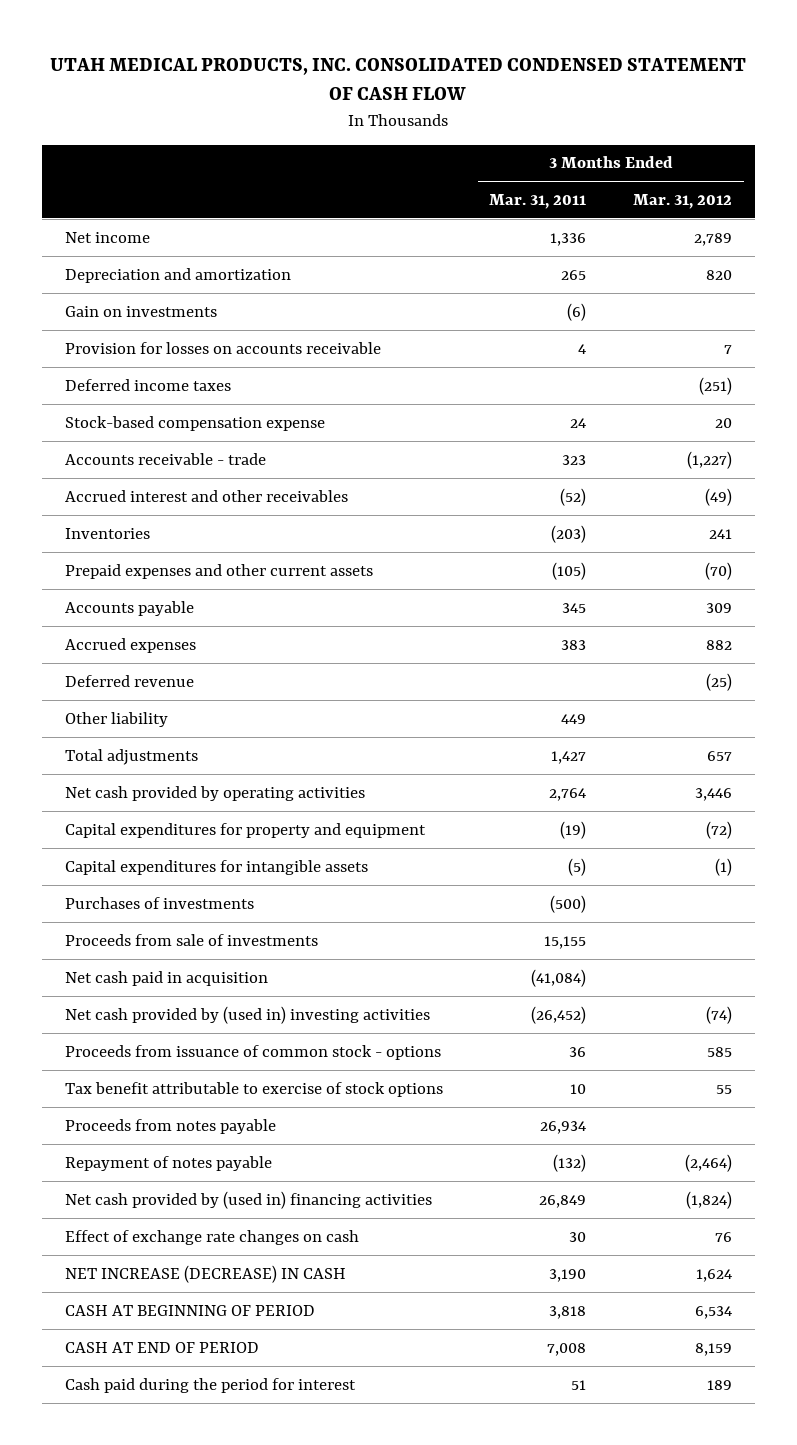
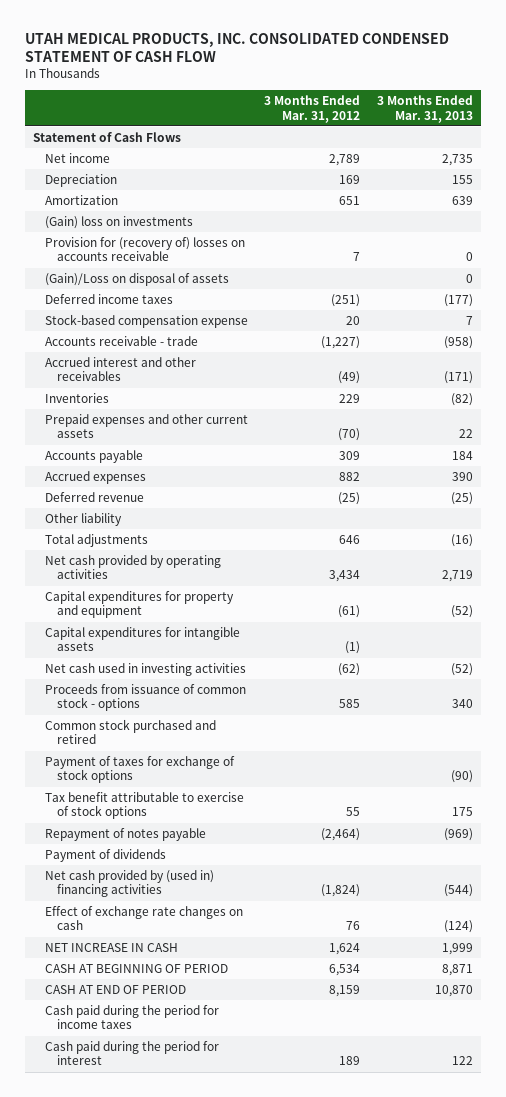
- | 3 Months Ended Mar. 31, 2011 | 3 Months Ended Mar. 31, 2012
+ | 3 Months Ended Mar. 31, 2012 | 3 Months Ended Mar. 31, 2013
+ Statement of Cash Flows
- Depreciation and amortization | 265 | 820
- Gain on investments | (6) |
- Provision for losses on accounts receivable | 4 | 7
+ Depreciation | 169 | 155
+ Amortization | 651 | 639
+ (Gain) loss on investments
+ Provision for (recovery of) losses on accounts receivable | 7 | 0
+ (Gain)/Loss on disposal of assets | | 0
- Inventories | (203) | 241
+ Inventories | 229 | (82)
- Total adjustments | 1,427 | 657
- Net cash provided by operating activities | 2,764 | 3,446
- Capital expenditures for property and equipment | (19) | (72)
+ Total adjustments | 646 | (16)
+ Net cash provided by operating activities | 3,434 | 2,719
+ Capital expenditures for property and equipment | (61) | (52)
- Purchases of investments | (500) |
- Proceeds from sale of investments | 15,155 |
- Net cash paid in acquisition | (41,084) |
- Net cash provided by (used in) investing activities | (26,452) | (74)
+ Net cash used in investing activities | (62) | (52)
+ Common stock purchased and retired
+ Payment of taxes for exchange of stock options | | (90)
- Proceeds from notes payable | 26,934 |
+ Payment of dividends
- NET INCREASE (DECREASE) IN CASH | 3,190 | 1,624
+ NET INCREASE IN CASH | 1,624 | 1,999
+ Cash paid during the period for income taxes

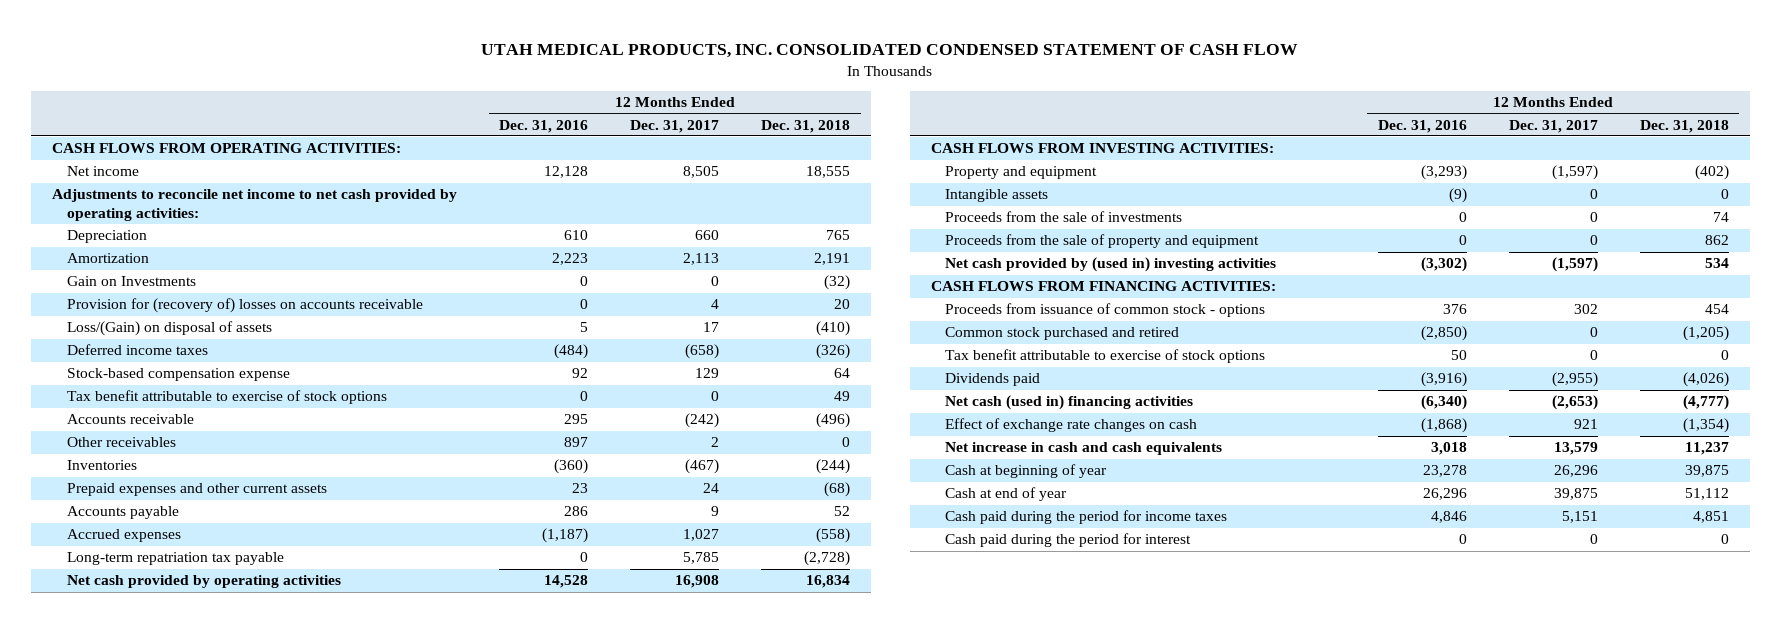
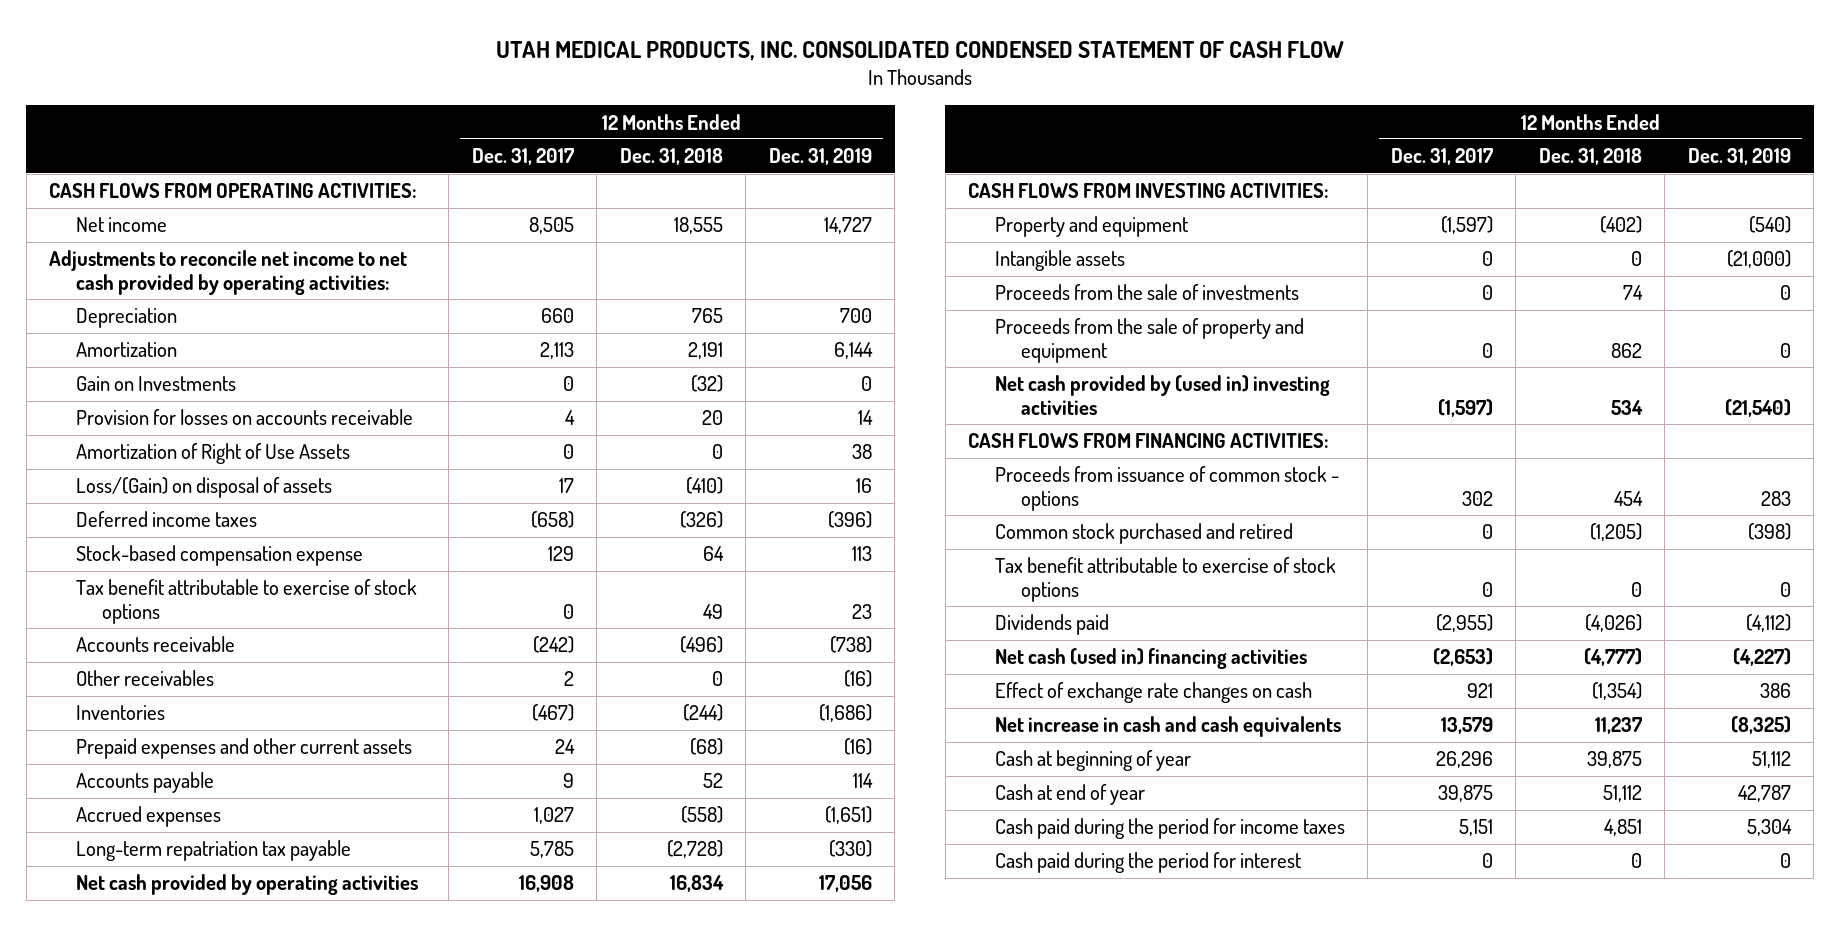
- | 12 Months Ended Dec. 31, 2016 | 12 Months Ended Dec. 31, 2017 | 12 Months Ended Dec. 31, 2018
+ | 12 Months Ended Dec. 31, 2017 | 12 Months Ended Dec. 31, 2018 | 12 Months Ended Dec. 31, 2019
- Provision for (recovery of) losses on accounts receivable | 0 | 4 | 20
+ Provision for losses on accounts receivable | 4 | 20 | 14
+ Amortization of Right of Use Assets | 0 | 0 | 38

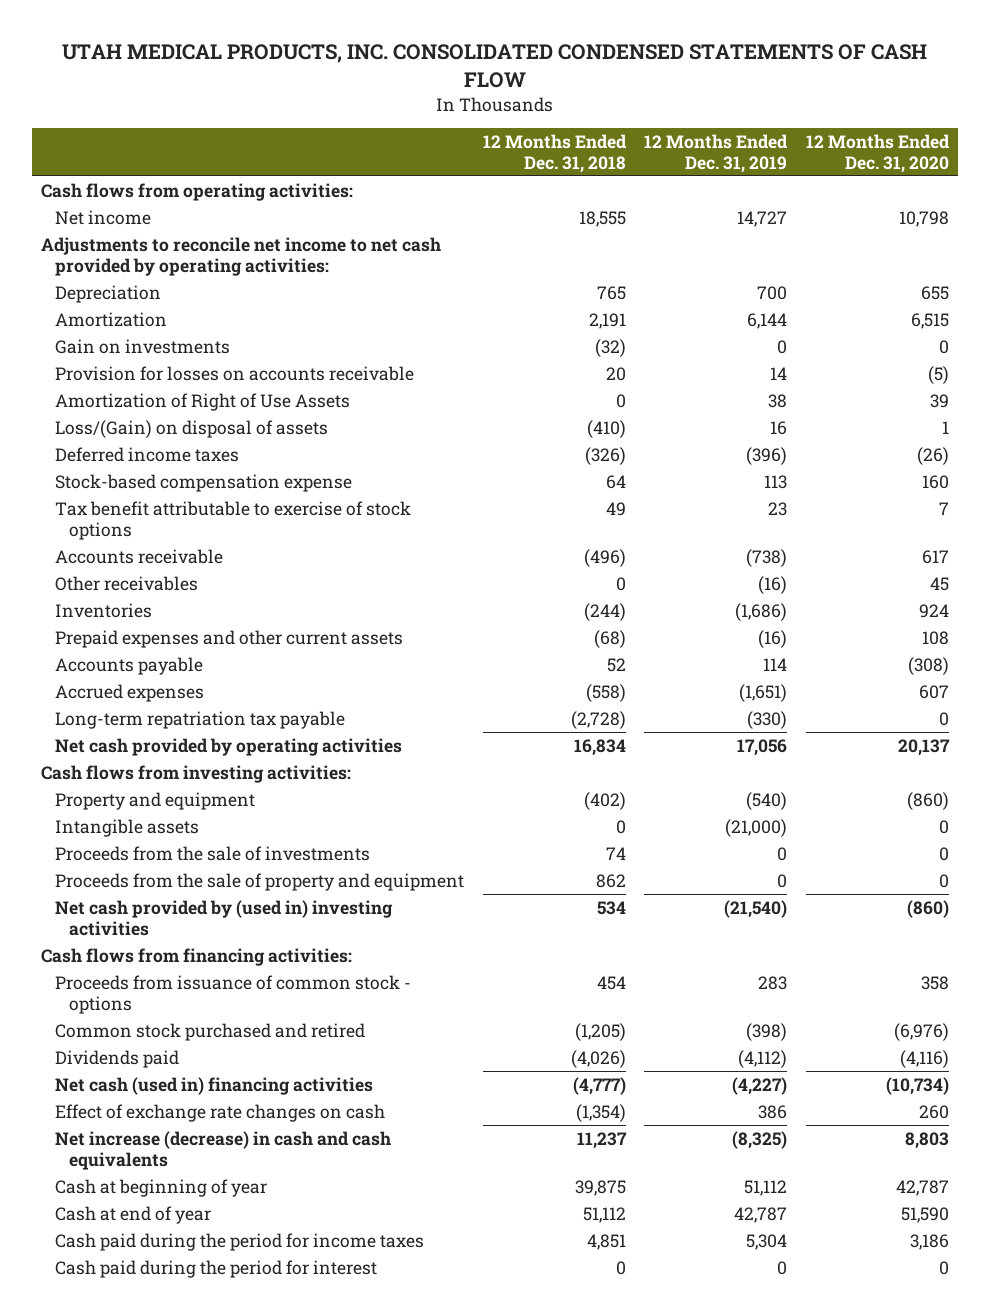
- UTAH MEDICAL PRODUCTS, INC. CONSOLIDATED CONDENSED STATEMENT OF CASH FLOW
+ UTAH MEDICAL PRODUCTS, INC. CONSOLIDATED CONDENSED STATEMENTS OF CASH FLOW
- | 12 Months Ended Dec. 31, 2017 | 12 Months Ended Dec. 31, 2018 | 12 Months Ended Dec. 31, 2019
+ | 12 Months Ended Dec. 31, 2018 | 12 Months Ended Dec. 31, 2019 | 12 Months Ended Dec. 31, 2020
- CASH FLOWS FROM OPERATING ACTIVITIES:
+ Cash flows from operating activities:
- Gain on Investments | 0 | (32) | 0
+ Gain on investments | (32) | 0 | 0
- CASH FLOWS FROM INVESTING ACTIVITIES:
+ Cash flows from investing activities:
- CASH FLOWS FROM FINANCING ACTIVITIES:
+ Cash flows from financing activities:
- Tax benefit attributable to exercise of stock options | 0 | 0 | 0
- Net increase in cash and cash equivalents | 13,579 | 11,237 | (8,325)
+ Net increase (decrease) in cash and cash equivalents | 11,237 | (8,325) | 8,803

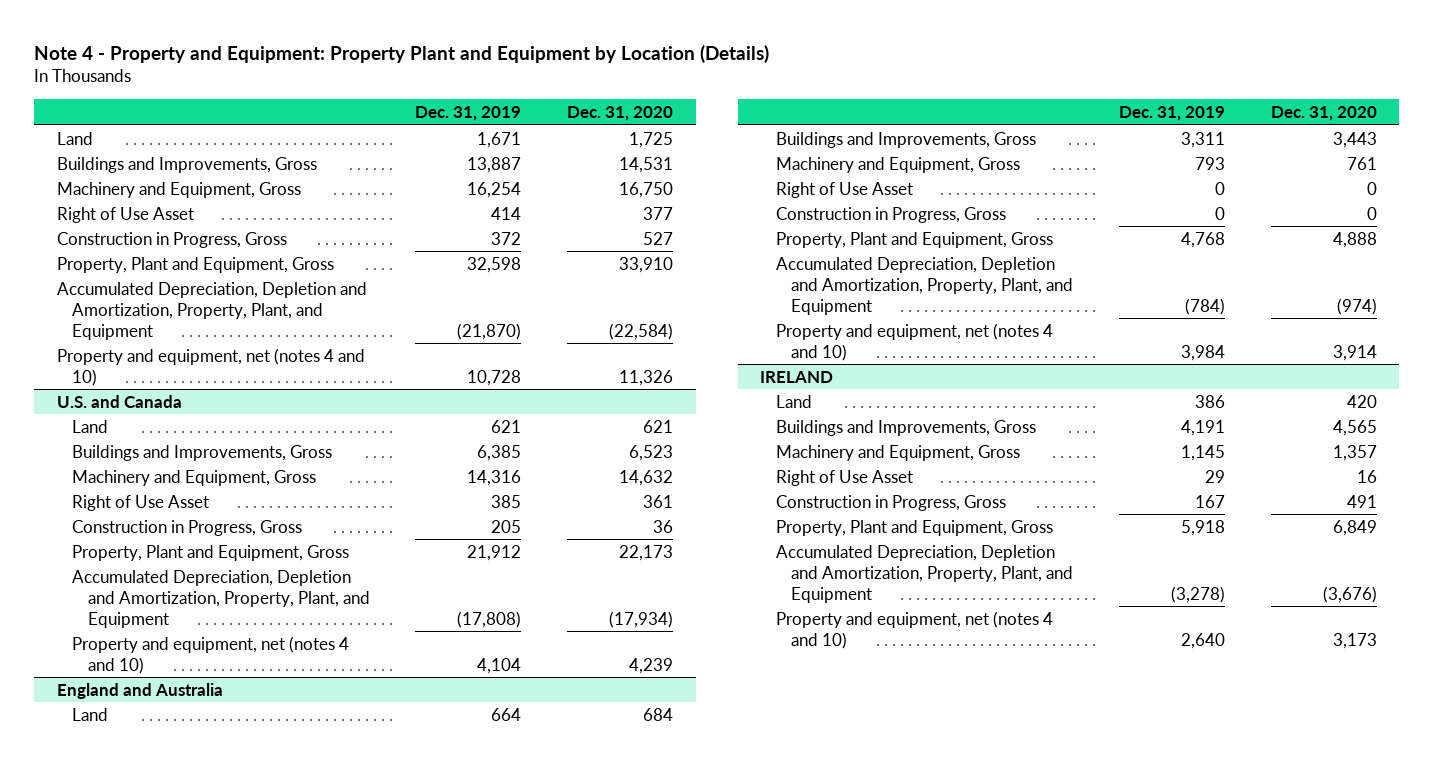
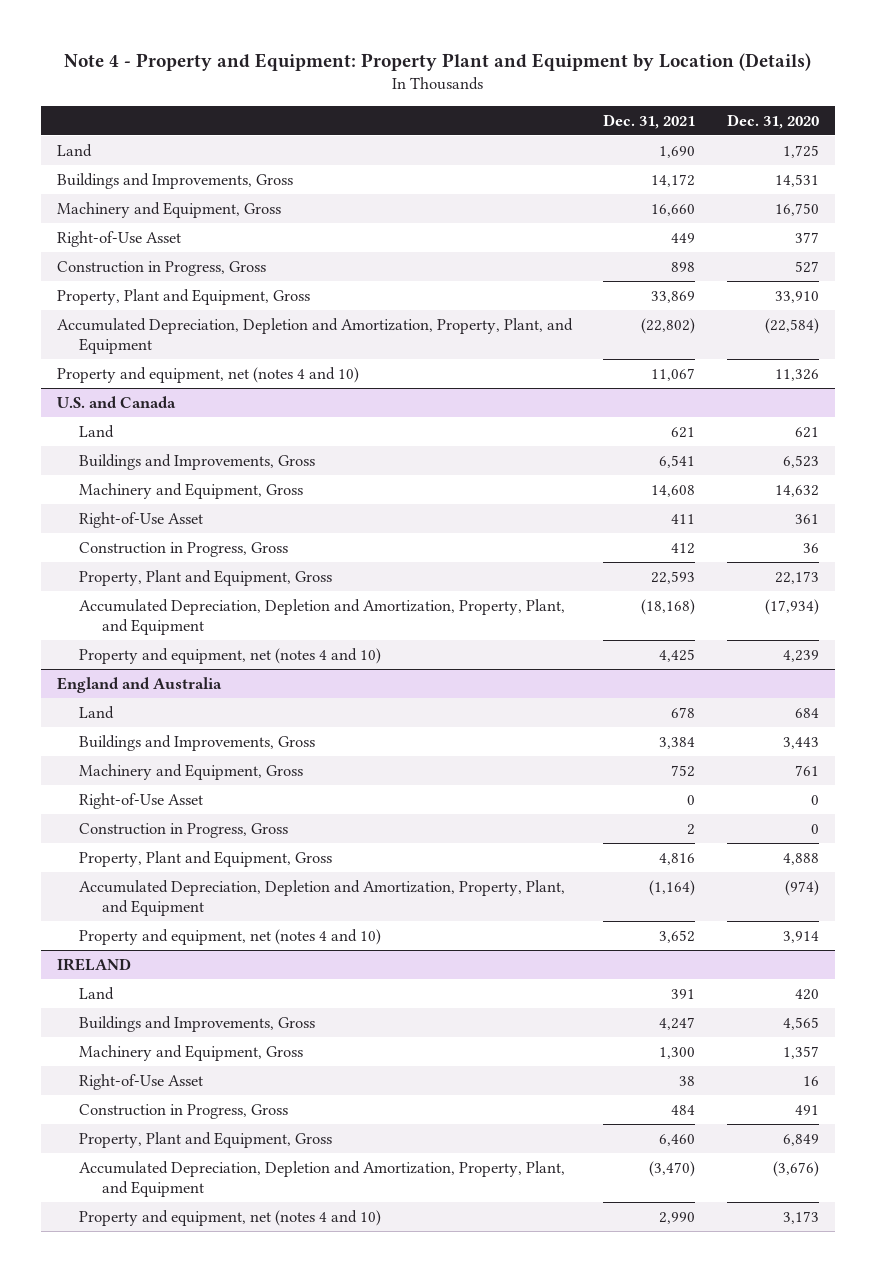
- | Dec. 31, 2019 | Dec. 31, 2020
+ | Dec. 31, 2021 | Dec. 31, 2020
- Right of Use Asset | 414 | 377
+ Right-of-Use Asset | 449 | 377
@ U.S. and Canada
- Right of Use Asset | 385 | 361
+ Right-of-Use Asset | 411 | 361
@ England and Australia
- Right of Use Asset | 0 | 0
+ Right-of-Use Asset | 0 | 0
@ IRELAND
- Right of Use Asset | 29 | 16
+ Right-of-Use Asset | 38 | 16

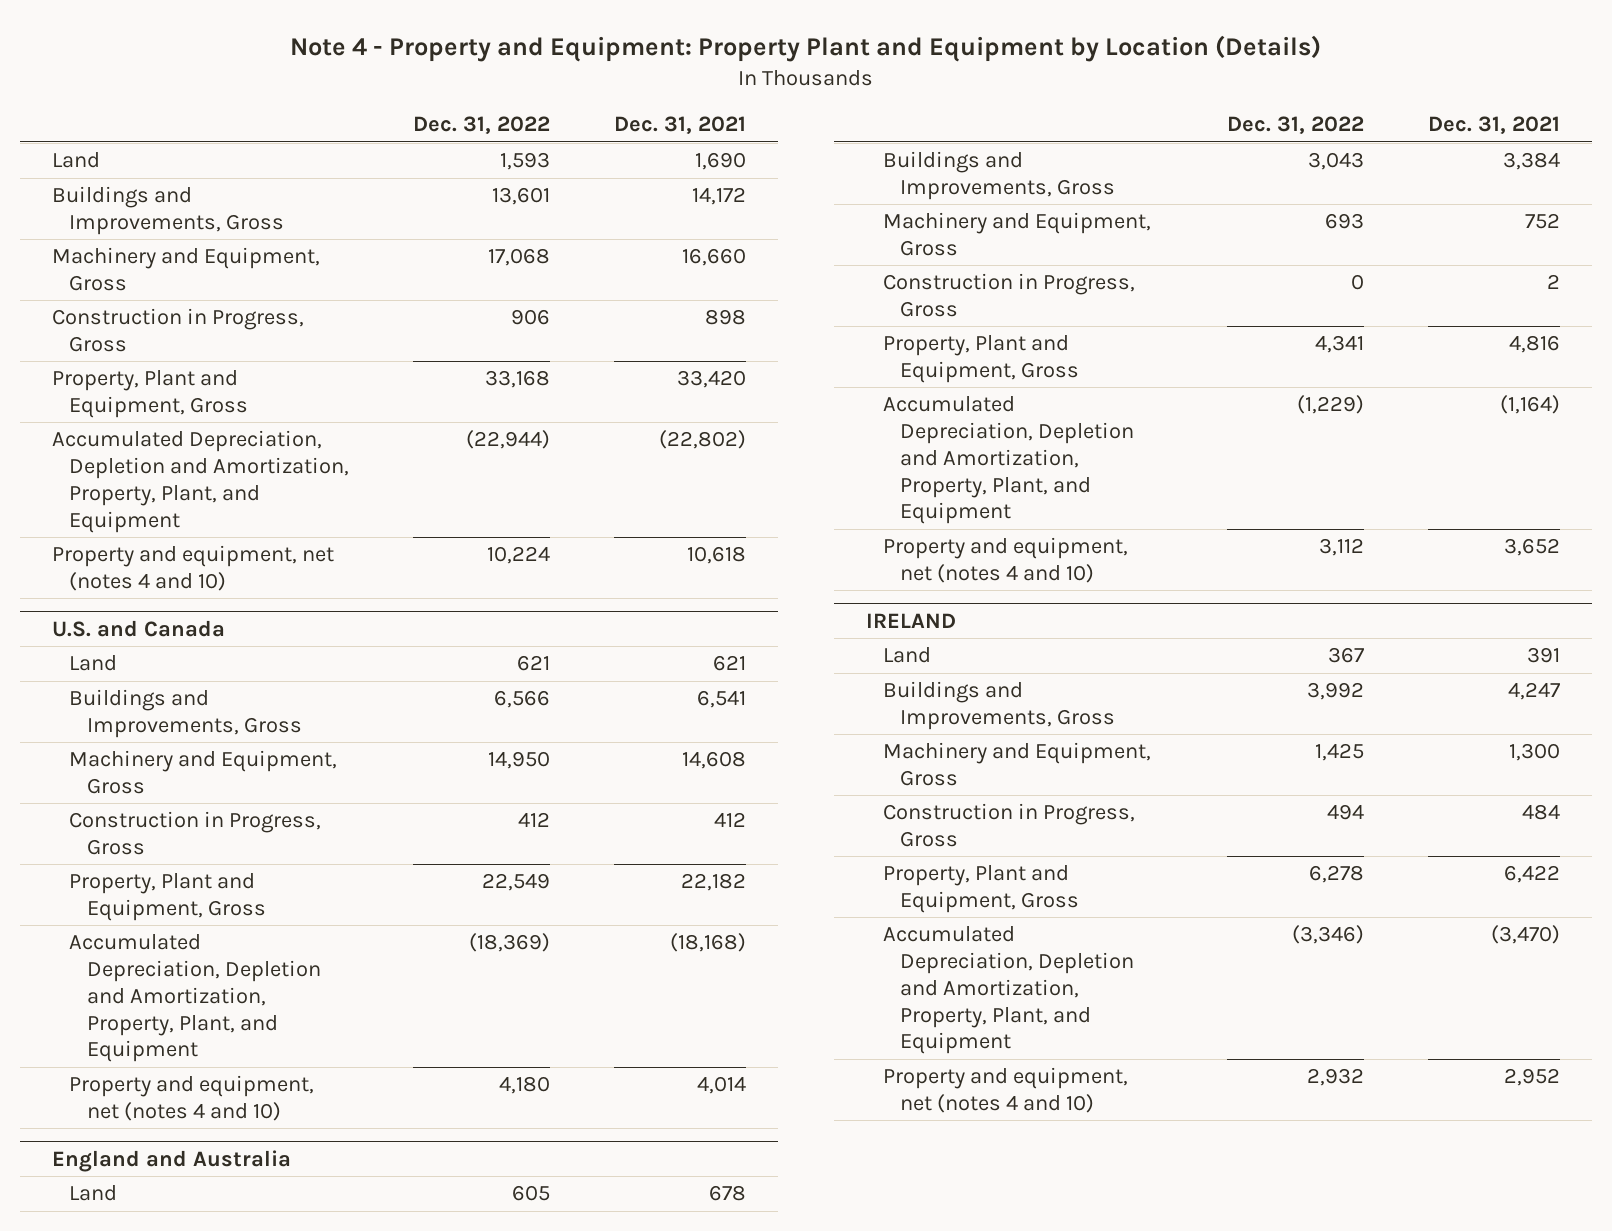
- | Dec. 31, 2021 | Dec. 31, 2020
+ | Dec. 31, 2022 | Dec. 31, 2021
- Right-of-Use Asset | 449 | 377
- Property, Plant and Equipment, Gross | 33,869 | 33,910
+ Property, Plant and Equipment, Gross | 33,168 | 33,420
- Property and equipment, net (notes 4 and 10) | 11,067 | 11,326
+ Property and equipment, net (notes 4 and 10) | 10,224 | 10,618
@ U.S. and Canada
- Right-of-Use Asset | 411 | 361
- Property, Plant and Equipment, Gross | 22,593 | 22,173
+ Property, Plant and Equipment, Gross | 22,549 | 22,182
- Property and equipment, net (notes 4 and 10) | 4,425 | 4,239
+ Property and equipment, net (notes 4 and 10) | 4,180 | 4,014
@ England and Australia
- Right-of-Use Asset | 0 | 0
@ IRELAND
- Right-of-Use Asset | 38 | 16
- Property, Plant and Equipment, Gross | 6,460 | 6,849
+ Property, Plant and Equipment, Gross | 6,278 | 6,422
- Property and equipment, net (notes 4 and 10) | 2,990 | 3,173
+ Property and equipment, net (notes 4 and 10) | 2,932 | 2,952

